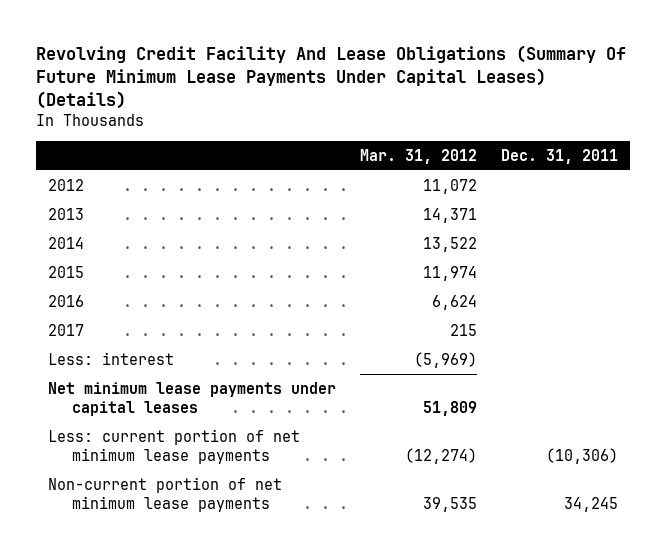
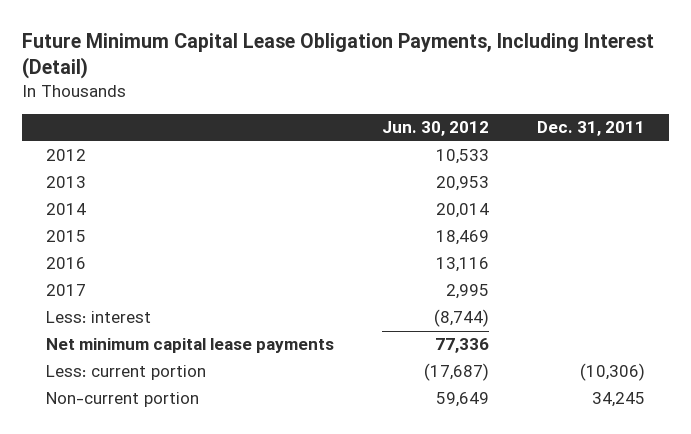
- Revolving Credit Facility And Lease Obligations (Summary Of Future Minimum Lease Payments Under Capital Leases) (Details)
+ Future Minimum Capital Lease Obligation Payments, Including Interest (Detail)
- | Mar. 31, 2012 | Dec. 31, 2011
+ | Jun. 30, 2012 | Dec. 31, 2011
- Net minimum lease payments under capital leases | 51,809 |
- Less: current portion of net minimum lease payments | (12,274) | (10,306)
- Non-current portion of net minimum lease payments | 39,535 | 34,245
+ Net minimum capital lease payments | 77,336 |
+ Less: current portion | (17,687) | (10,306)
+ Non-current portion | 59,649 | 34,245

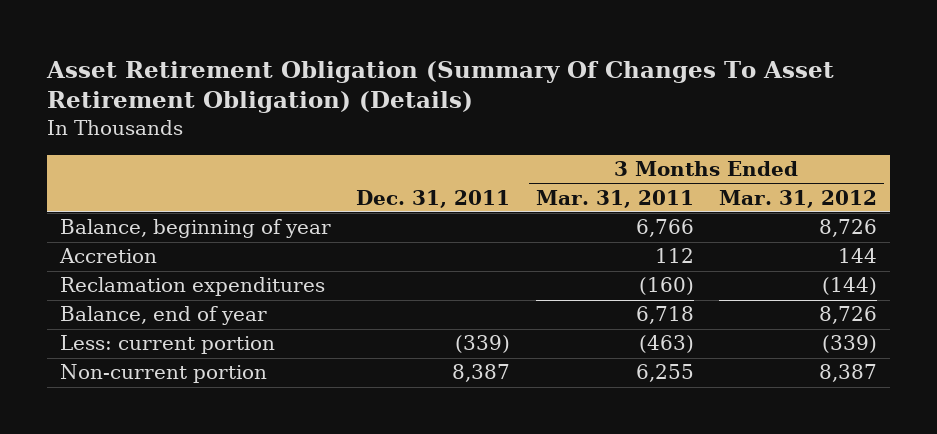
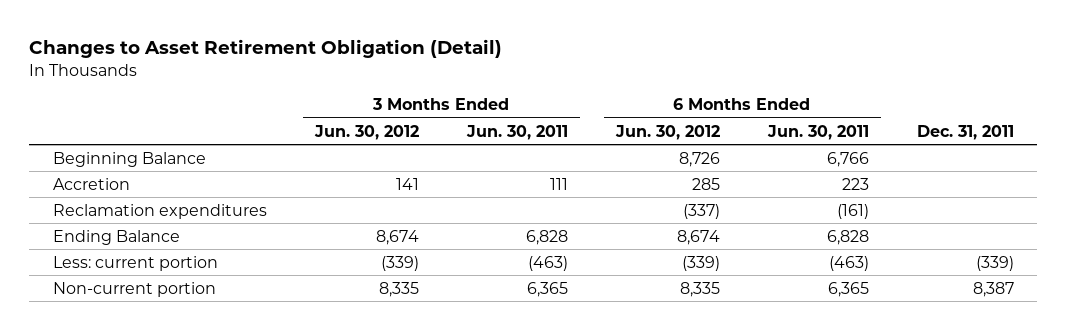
- Asset Retirement Obligation (Summary Of Changes To Asset Retirement Obligation) (Details)
+ Changes to Asset Retirement Obligation (Detail)
- | Dec. 31, 2011 | 3 Months Ended Mar. 31, 2011 | 3 Months Ended Mar. 31, 2012
+ | 3 Months Ended Jun. 30, 2012 | 3 Months Ended Jun. 30, 2011 | 6 Months Ended Jun. 30, 2012 | 6 Months Ended Jun. 30, 2011 | Dec. 31, 2011
- Balance, beginning of year | | 6,766 | 8,726
+ Beginning Balance | | | 8,726 | 6,766 |
- Balance, end of year | | 6,718 | 8,726
+ Ending Balance | 8,674 | 6,828 | 8,674 | 6,828 |

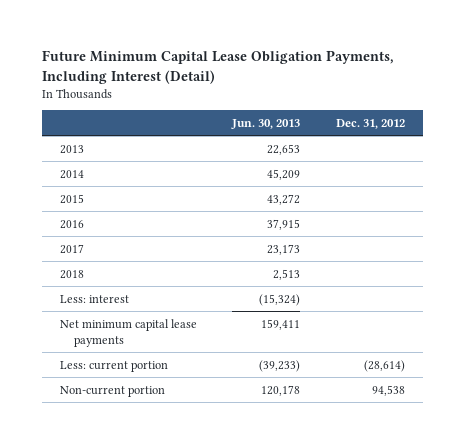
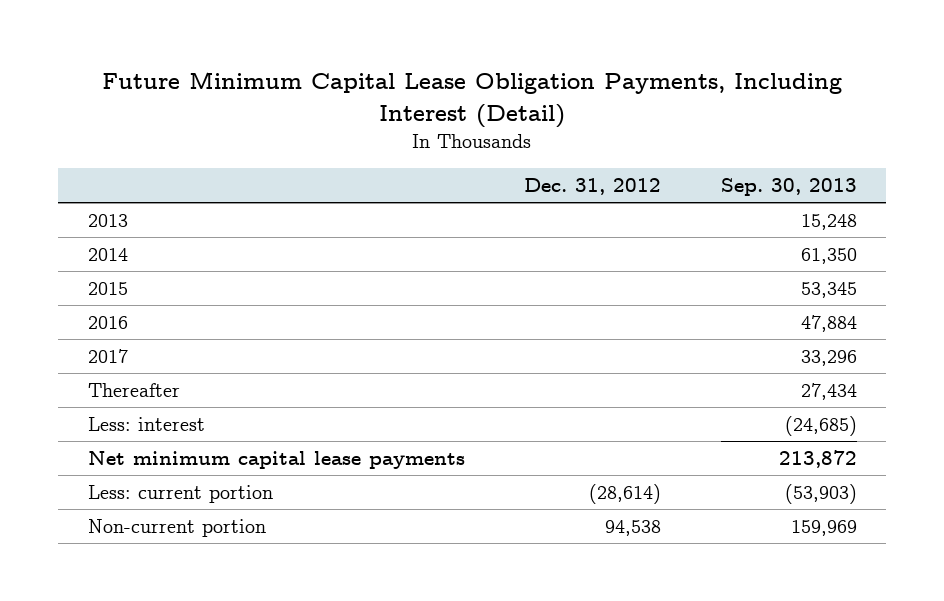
- | Jun. 30, 2013 | Dec. 31, 2012
+ | Dec. 31, 2012 | Sep. 30, 2013
- 2018 | 2,513 |
+ Thereafter | | 27,434

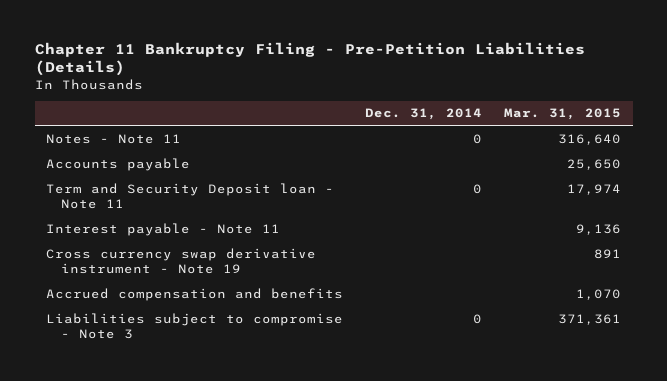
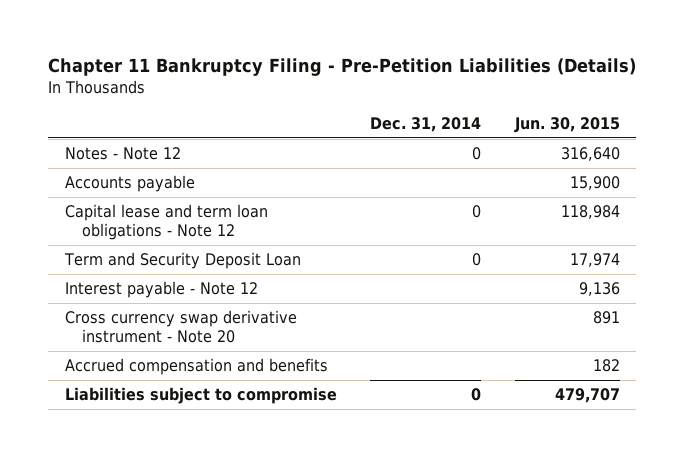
- | Dec. 31, 2014 | Mar. 31, 2015
+ | Dec. 31, 2014 | Jun. 30, 2015
- Notes - Note 11 | 0 | 316,640
+ Notes - Note 12 | 0 | 316,640
- Term and Security Deposit loan - Note 11 | 0 | 17,974
- Interest payable - Note 11 | | 9,136
- Cross currency swap derivative instrument - Note 19 | | 891
+ Capital lease and term loan obligations - Note 12 | 0 | 118,984
+ Term and Security Deposit Loan | 0 | 17,974
+ Interest payable - Note 12 | | 9,136
+ Cross currency swap derivative instrument - Note 20 | | 891
- Liabilities subject to compromise - Note 3 | 0 | 371,361
+ Liabilities subject to compromise | 0 | 479,707

